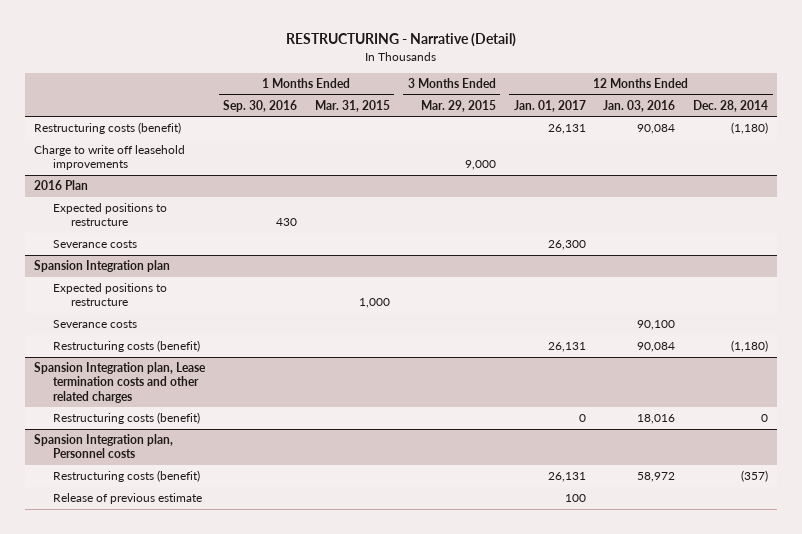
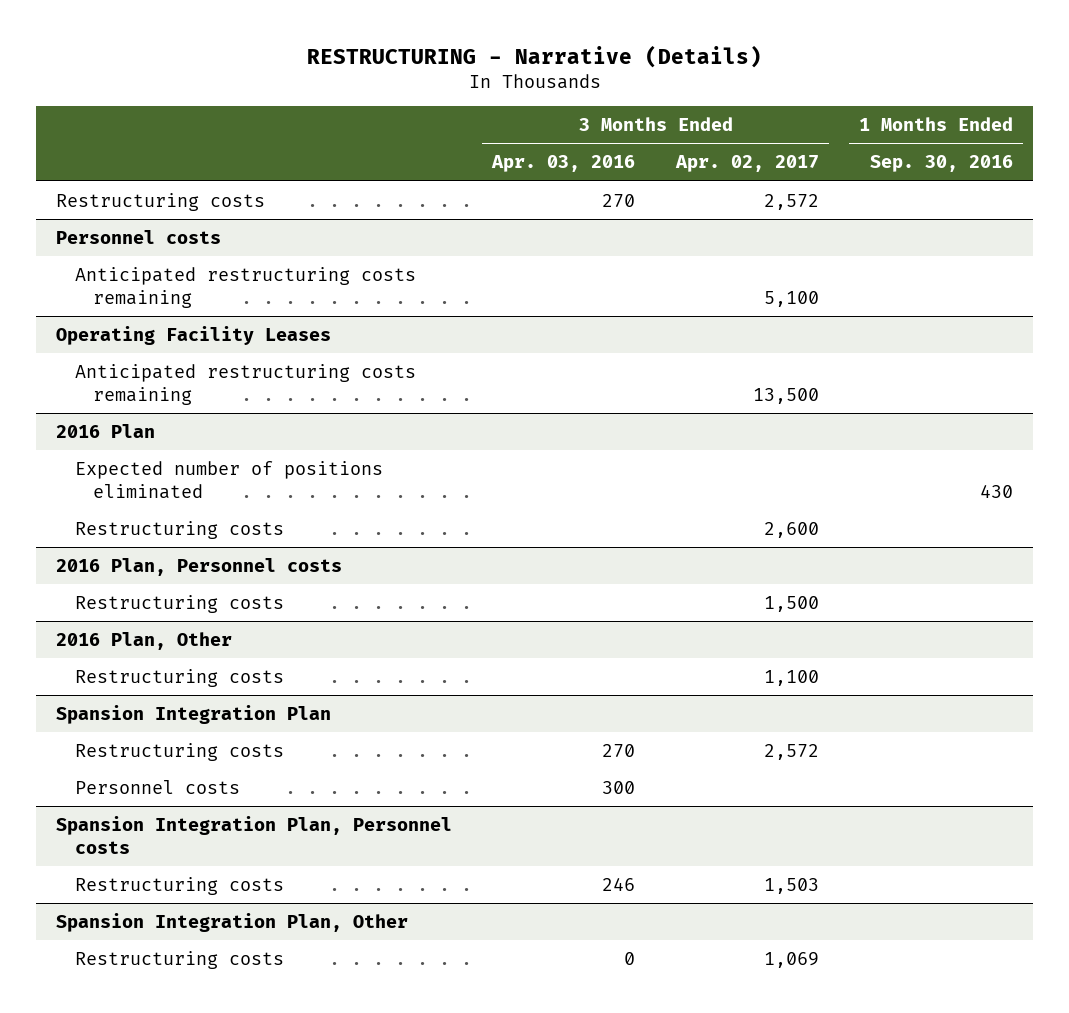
- RESTRUCTURING - Narrative (Detail)
+ RESTRUCTURING - Narrative (Details)
- | 1 Months Ended Sep. 30, 2016 | 1 Months Ended Mar. 31, 2015 | 3 Months Ended Mar. 29, 2015 | 12 Months Ended Jan. 01, 2017 | 12 Months Ended Jan. 03, 2016 | 12 Months Ended Dec. 28, 2014
+ | 3 Months Ended Apr. 03, 2016 | 3 Months Ended Apr. 02, 2017 | 1 Months Ended Sep. 30, 2016
- Restructuring costs (benefit) | | | | 26,131 | 90,084 | (1,180)
- Charge to write off leasehold improvements | | | 9,000 | | |
+ Restructuring costs | 270 | 2,572 |
+ Personnel costs
+ Anticipated restructuring costs remaining | | 5,100 |
+ Operating Facility Leases
+ Anticipated restructuring costs remaining | | 13,500 |
@ 2016 Plan
- Expected positions to restructure | 430 | | | | |
- Severance costs | | | | 26,300 | |
- Spansion Integration plan
- Expected positions to restructure | | 1,000 | | | |
- Severance costs | | | | | 90,100 |
- Restructuring costs (benefit) | | | | 26,131 | 90,084 | (1,180)
- Spansion Integration plan, Lease termination costs and other related charges
- Restructuring costs (benefit) | | | | 0 | 18,016 | 0
- Spansion Integration plan, Personnel costs
- Restructuring costs (benefit) | | | | 26,131 | 58,972 | (357)
- Release of previous estimate | | | | 100 | |
@ 2016 Plan
+ Expected number of positions eliminated | | | 430
+ Restructuring costs | | 2,600 |
+ 2016 Plan, Personnel costs
+ Restructuring costs | | 1,500 |
+ 2016 Plan, Other
+ Restructuring costs | | 1,100 |
+ Spansion Integration Plan
+ Restructuring costs | 270 | 2,572 |
+ Personnel costs | 300 | |
+ Spansion Integration Plan, Personnel costs
+ Restructuring costs | 246 | 1,503 |
+ Spansion Integration Plan, Other
+ Restructuring costs | 0 | 1,069 |

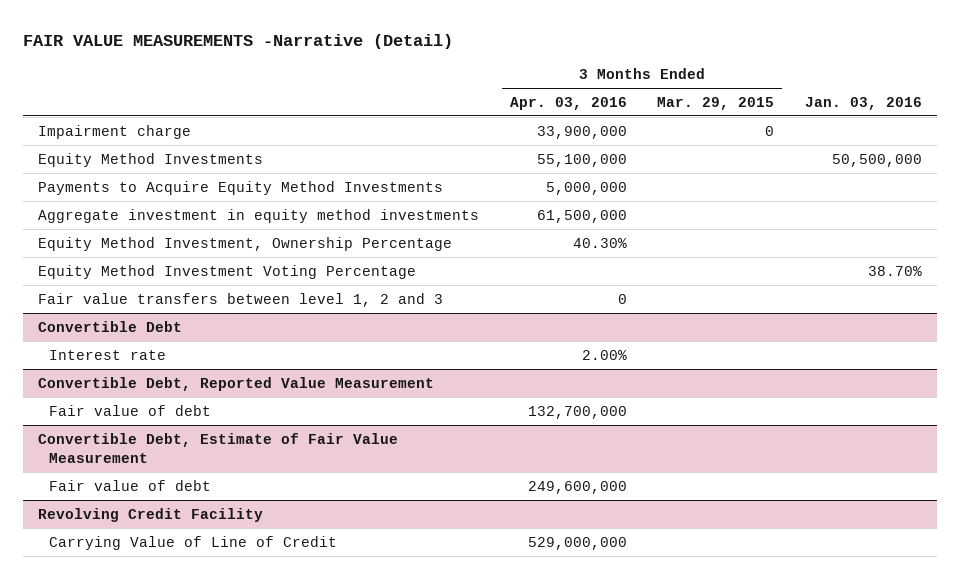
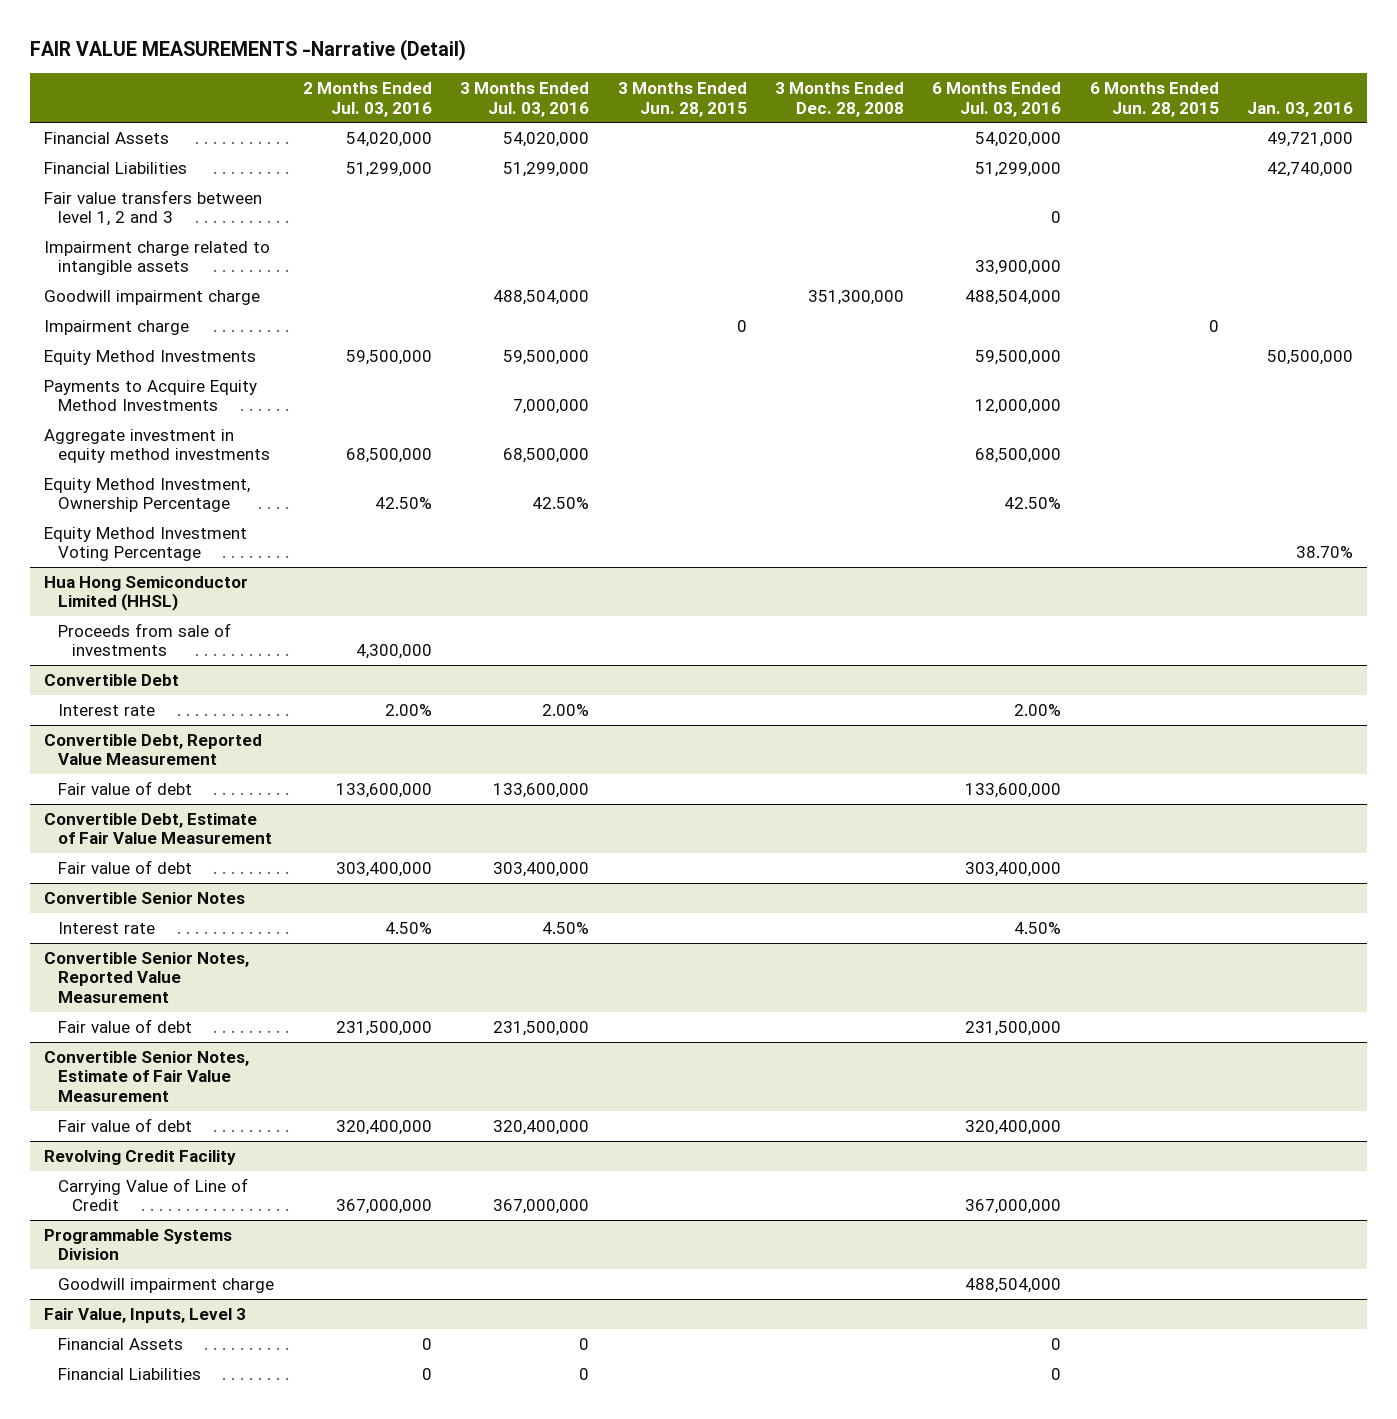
- | 3 Months Ended Apr. 03, 2016 | 3 Months Ended Mar. 29, 2015 | Jan. 03, 2016
+ | 2 Months Ended Jul. 03, 2016 | 3 Months Ended Jul. 03, 2016 | 3 Months Ended Jun. 28, 2015 | 3 Months Ended Dec. 28, 2008 | 6 Months Ended Jul. 03, 2016 | 6 Months Ended Jun. 28, 2015 | Jan. 03, 2016
+ Financial Assets | 54,020,000 | 54,020,000 | | | 54,020,000 | | 49,721,000
+ Financial Liabilities | 51,299,000 | 51,299,000 | | | 51,299,000 | | 42,740,000
moved up: Fair value transfers between level 1, 2 and 3 | | | | | 0 | |
+ Impairment charge related to intangible assets | | | | | 33,900,000 | |
+ Goodwill impairment charge | | 488,504,000 | | 351,300,000 | 488,504,000 | |
+ Hua Hong Semiconductor Limited (HHSL)
+ Proceeds from sale of investments | 4,300,000 | | | | | |
+ Convertible Senior Notes
+ Interest rate | 4.50% | 4.50% | | | 4.50% | |
+ Convertible Senior Notes, Reported Value Measurement
+ Fair value of debt | 231,500,000 | 231,500,000 | | | 231,500,000 | |
+ Convertible Senior Notes, Estimate of Fair Value Measurement
+ Fair value of debt | 320,400,000 | 320,400,000 | | | 320,400,000 | |
+ Programmable Systems Division
+ Goodwill impairment charge | | | | | 488,504,000 | |
+ Fair Value, Inputs, Level 3
+ Financial Assets | 0 | 0 | | | 0 | |
+ Financial Liabilities | 0 | 0 | | | 0 | |

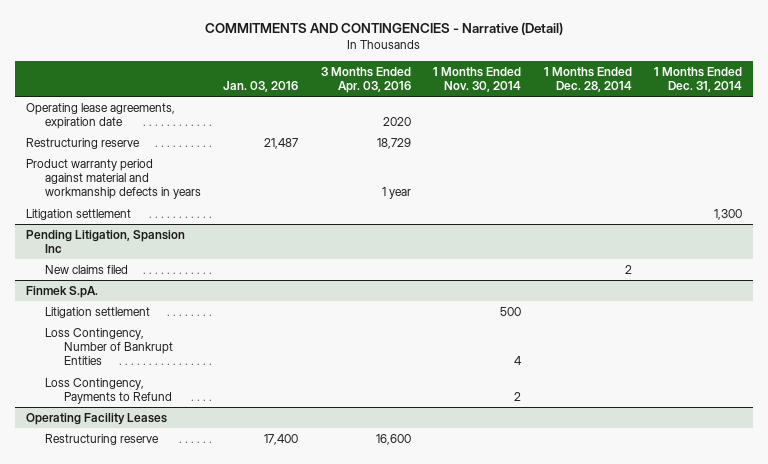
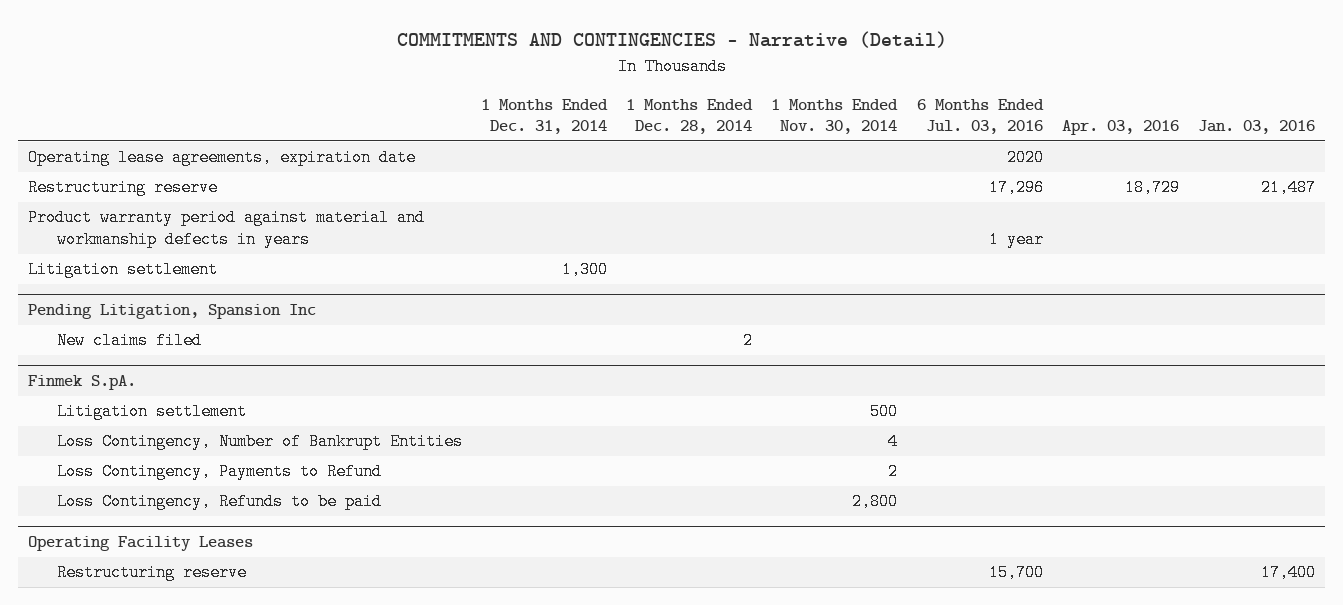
- | Jan. 03, 2016 | 3 Months Ended Apr. 03, 2016 | 1 Months Ended Nov. 30, 2014 | 1 Months Ended Dec. 28, 2014 | 1 Months Ended Dec. 31, 2014
+ | 1 Months Ended Dec. 31, 2014 | 1 Months Ended Dec. 28, 2014 | 1 Months Ended Nov. 30, 2014 | 6 Months Ended Jul. 03, 2016 | Apr. 03, 2016 | Jan. 03, 2016
@ Finmek S.pA.
+ Loss Contingency, Refunds to be paid | | | 2,800 | | |

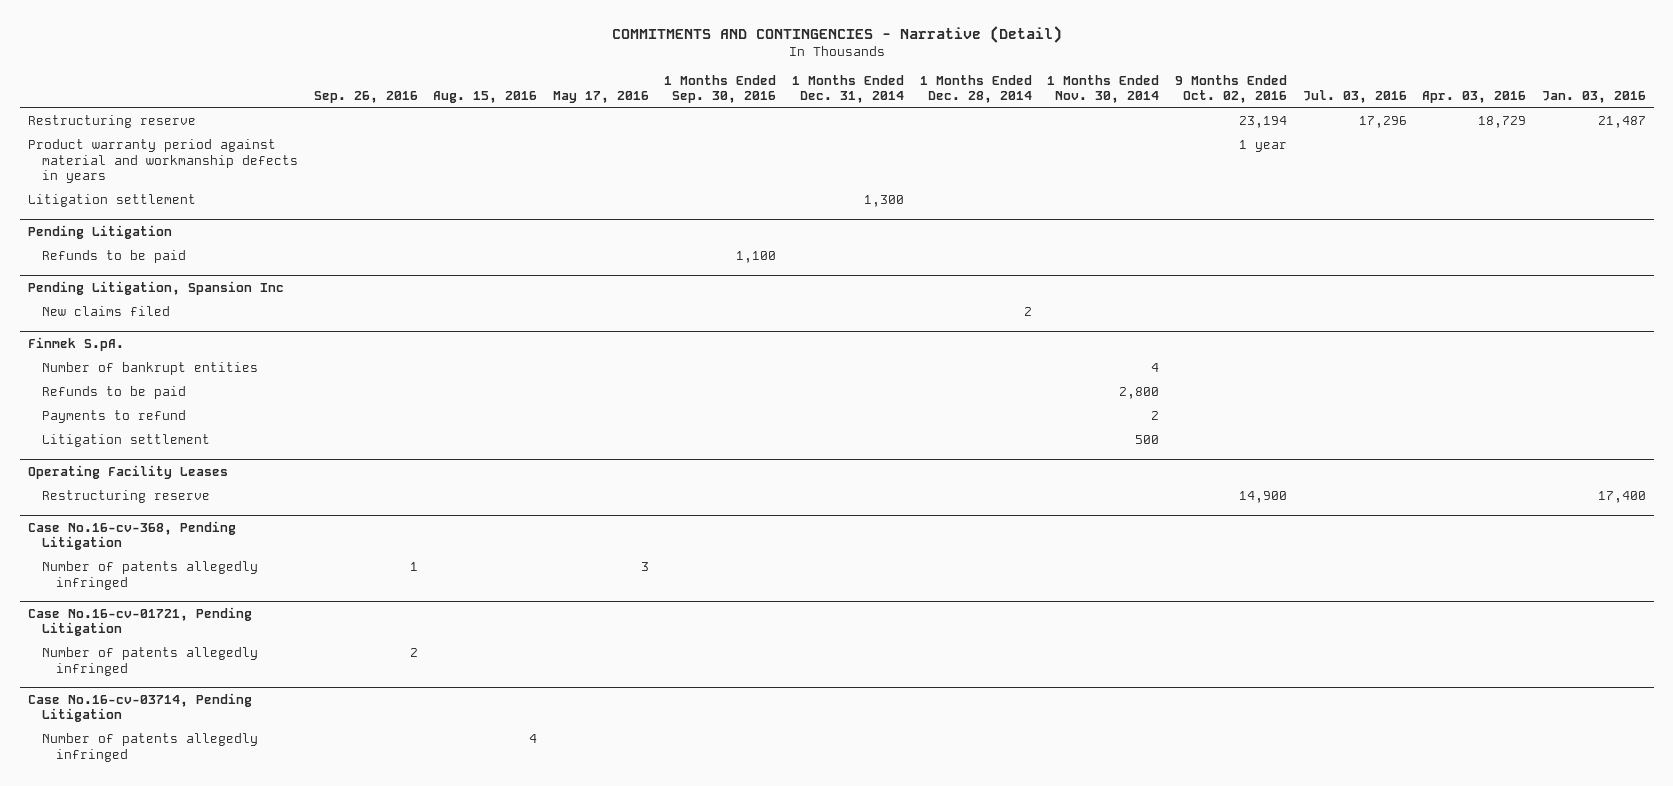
- | 1 Months Ended Dec. 31, 2014 | 1 Months Ended Dec. 28, 2014 | 1 Months Ended Nov. 30, 2014 | 6 Months Ended Jul. 03, 2016 | Apr. 03, 2016 | Jan. 03, 2016
+ | Sep. 26, 2016 | Aug. 15, 2016 | May 17, 2016 | 1 Months Ended Sep. 30, 2016 | 1 Months Ended Dec. 31, 2014 | 1 Months Ended Dec. 28, 2014 | 1 Months Ended Nov. 30, 2014 | 9 Months Ended Oct. 02, 2016 | Jul. 03, 2016 | Apr. 03, 2016 | Jan. 03, 2016
- Operating lease agreements, expiration date | | | | 2020 | |
+ Pending Litigation
+ Refunds to be paid | | | | 1,100 | | | | | | |
@ Finmek S.pA.
+ Number of bankrupt entities | | | | | | | 4 | | | |
+ Refunds to be paid | | | | | | | 2,800 | | | |
+ Payments to refund | | | | | | | 2 | | | |
- Loss Contingency, Number of Bankrupt Entities | | | 4 | | |
- Loss Contingency, Payments to Refund | | | 2 | | |
- Loss Contingency, Refunds to be paid | | | 2,800 | | |
+ Case No.16-cv-368, Pending Litigation
+ Number of patents allegedly infringed | 1 | | 3 | | | | | | | |
+ Case No.16-cv-01721, Pending Litigation
+ Number of patents allegedly infringed | 2 | | | | | | | | | |
+ Case No.16-cv-03714, Pending Litigation
+ Number of patents allegedly infringed | | 4 | | | | | | | | |

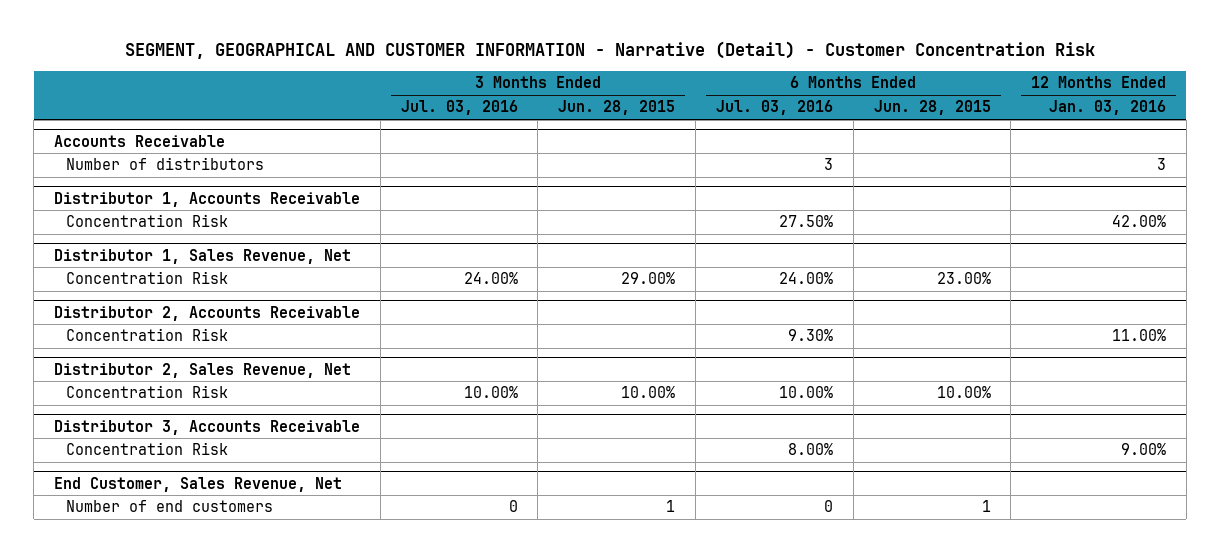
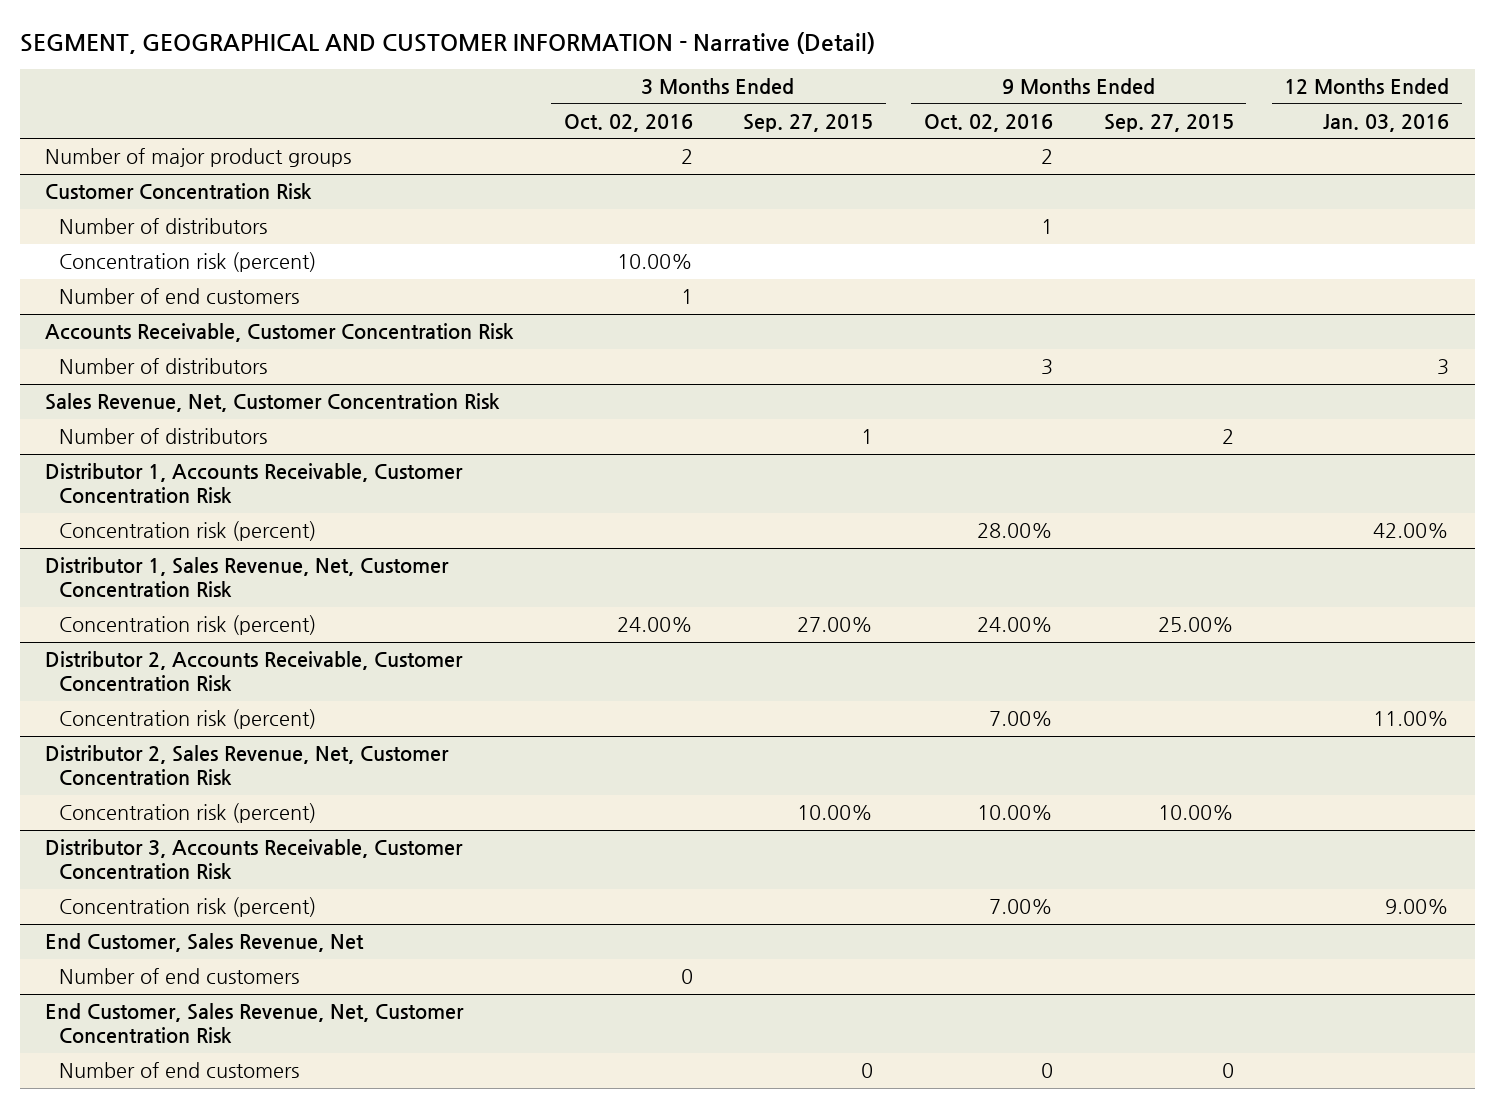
- SEGMENT, GEOGRAPHICAL AND CUSTOMER INFORMATION - Narrative (Detail) - Customer Concentration Risk
+ SEGMENT, GEOGRAPHICAL AND CUSTOMER INFORMATION - Narrative (Detail)
- | 3 Months Ended Jul. 03, 2016 | 3 Months Ended Jun. 28, 2015 | 6 Months Ended Jul. 03, 2016 | 6 Months Ended Jun. 28, 2015 | 12 Months Ended Jan. 03, 2016
+ | 3 Months Ended Oct. 02, 2016 | 3 Months Ended Sep. 27, 2015 | 9 Months Ended Oct. 02, 2016 | 9 Months Ended Sep. 27, 2015 | 12 Months Ended Jan. 03, 2016
- Accounts Receivable
+ Number of major product groups | 2 | | 2 | |
+ Customer Concentration Risk
+ Number of distributors | | | 1 | |
+ Concentration risk (percent) | 10.00% | | | |
+ Number of end customers | 1 | | | |
+ Accounts Receivable, Customer Concentration Risk
- Distributor 1, Accounts Receivable
- Concentration Risk | | | 27.50% | | 42.00%
- Distributor 1, Sales Revenue, Net
- Concentration Risk | 24.00% | 29.00% | 24.00% | 23.00% |
- Distributor 2, Accounts Receivable
- Concentration Risk | | | 9.30% | | 11.00%
- Distributor 2, Sales Revenue, Net
- Concentration Risk | 10.00% | 10.00% | 10.00% | 10.00% |
- Distributor 3, Accounts Receivable
- Concentration Risk | | | 8.00% | | 9.00%
+ Sales Revenue, Net, Customer Concentration Risk
+ Number of distributors | | 1 | | 2 |
+ Distributor 1, Accounts Receivable, Customer Concentration Risk
+ Concentration risk (percent) | | | 28.00% | | 42.00%
+ Distributor 1, Sales Revenue, Net, Customer Concentration Risk
+ Concentration risk (percent) | 24.00% | 27.00% | 24.00% | 25.00% |
+ Distributor 2, Accounts Receivable, Customer Concentration Risk
+ Concentration risk (percent) | | | 7.00% | | 11.00%
+ Distributor 2, Sales Revenue, Net, Customer Concentration Risk
+ Concentration risk (percent) | | 10.00% | 10.00% | 10.00% |
+ Distributor 3, Accounts Receivable, Customer Concentration Risk
+ Concentration risk (percent) | | | 7.00% | | 9.00%
+ End Customer, Sales Revenue, Net, Customer Concentration Risk
+ Number of end customers | | 0 | 0 | 0 |

